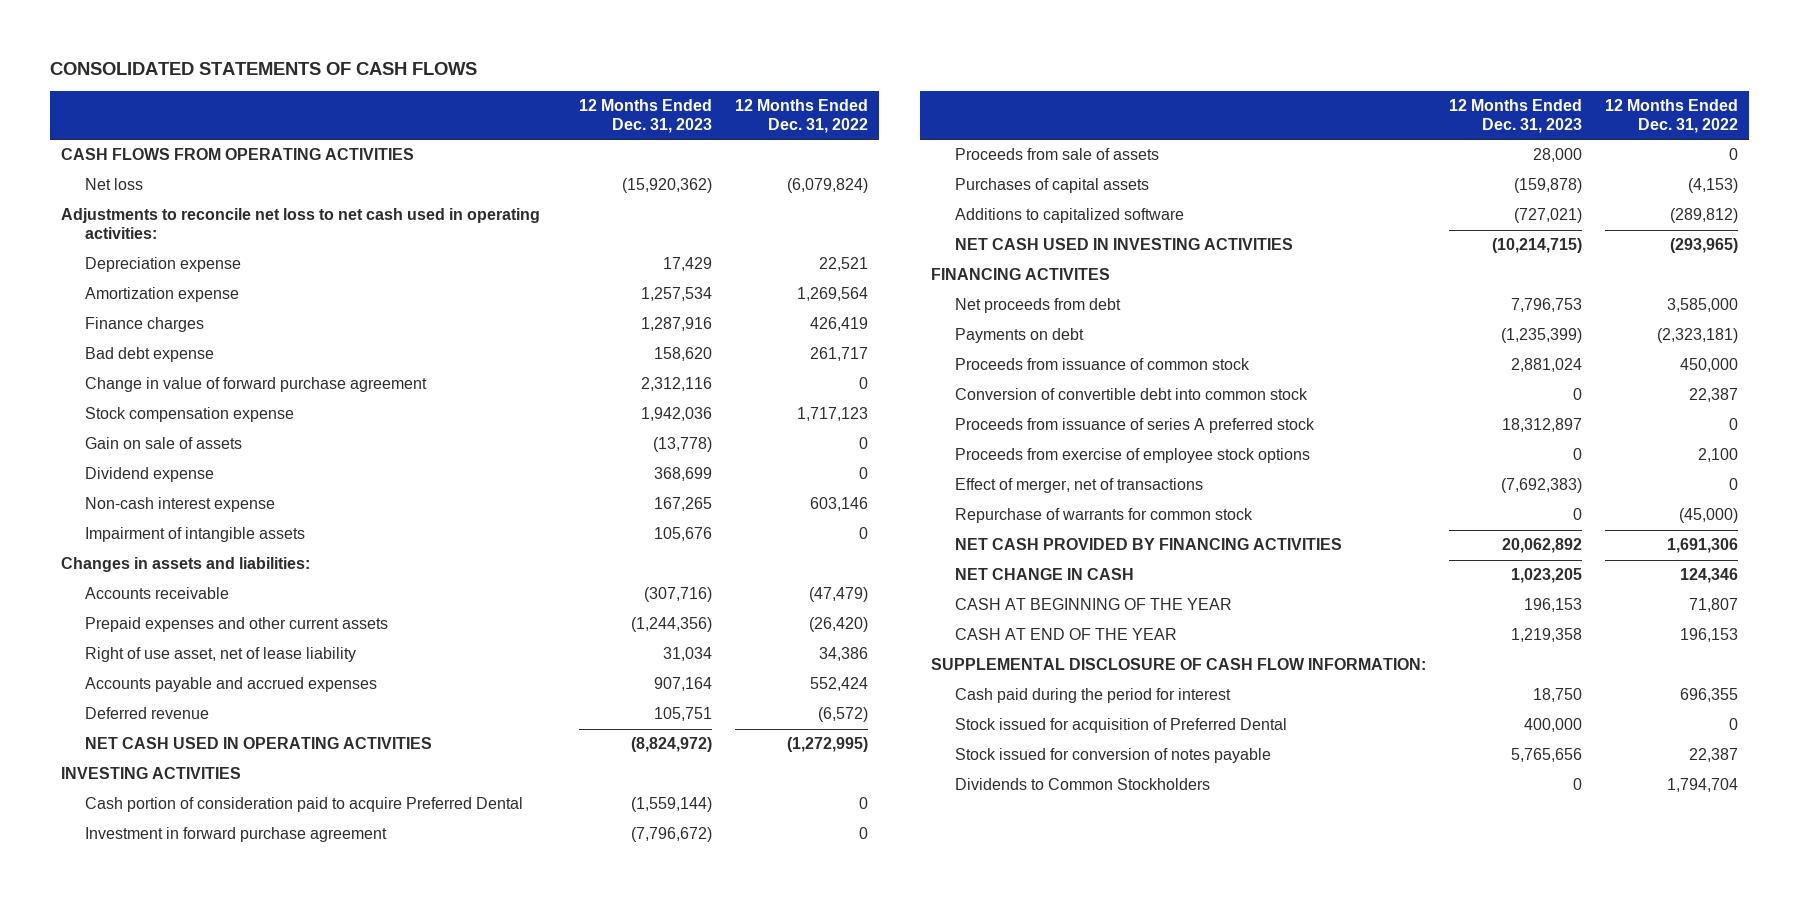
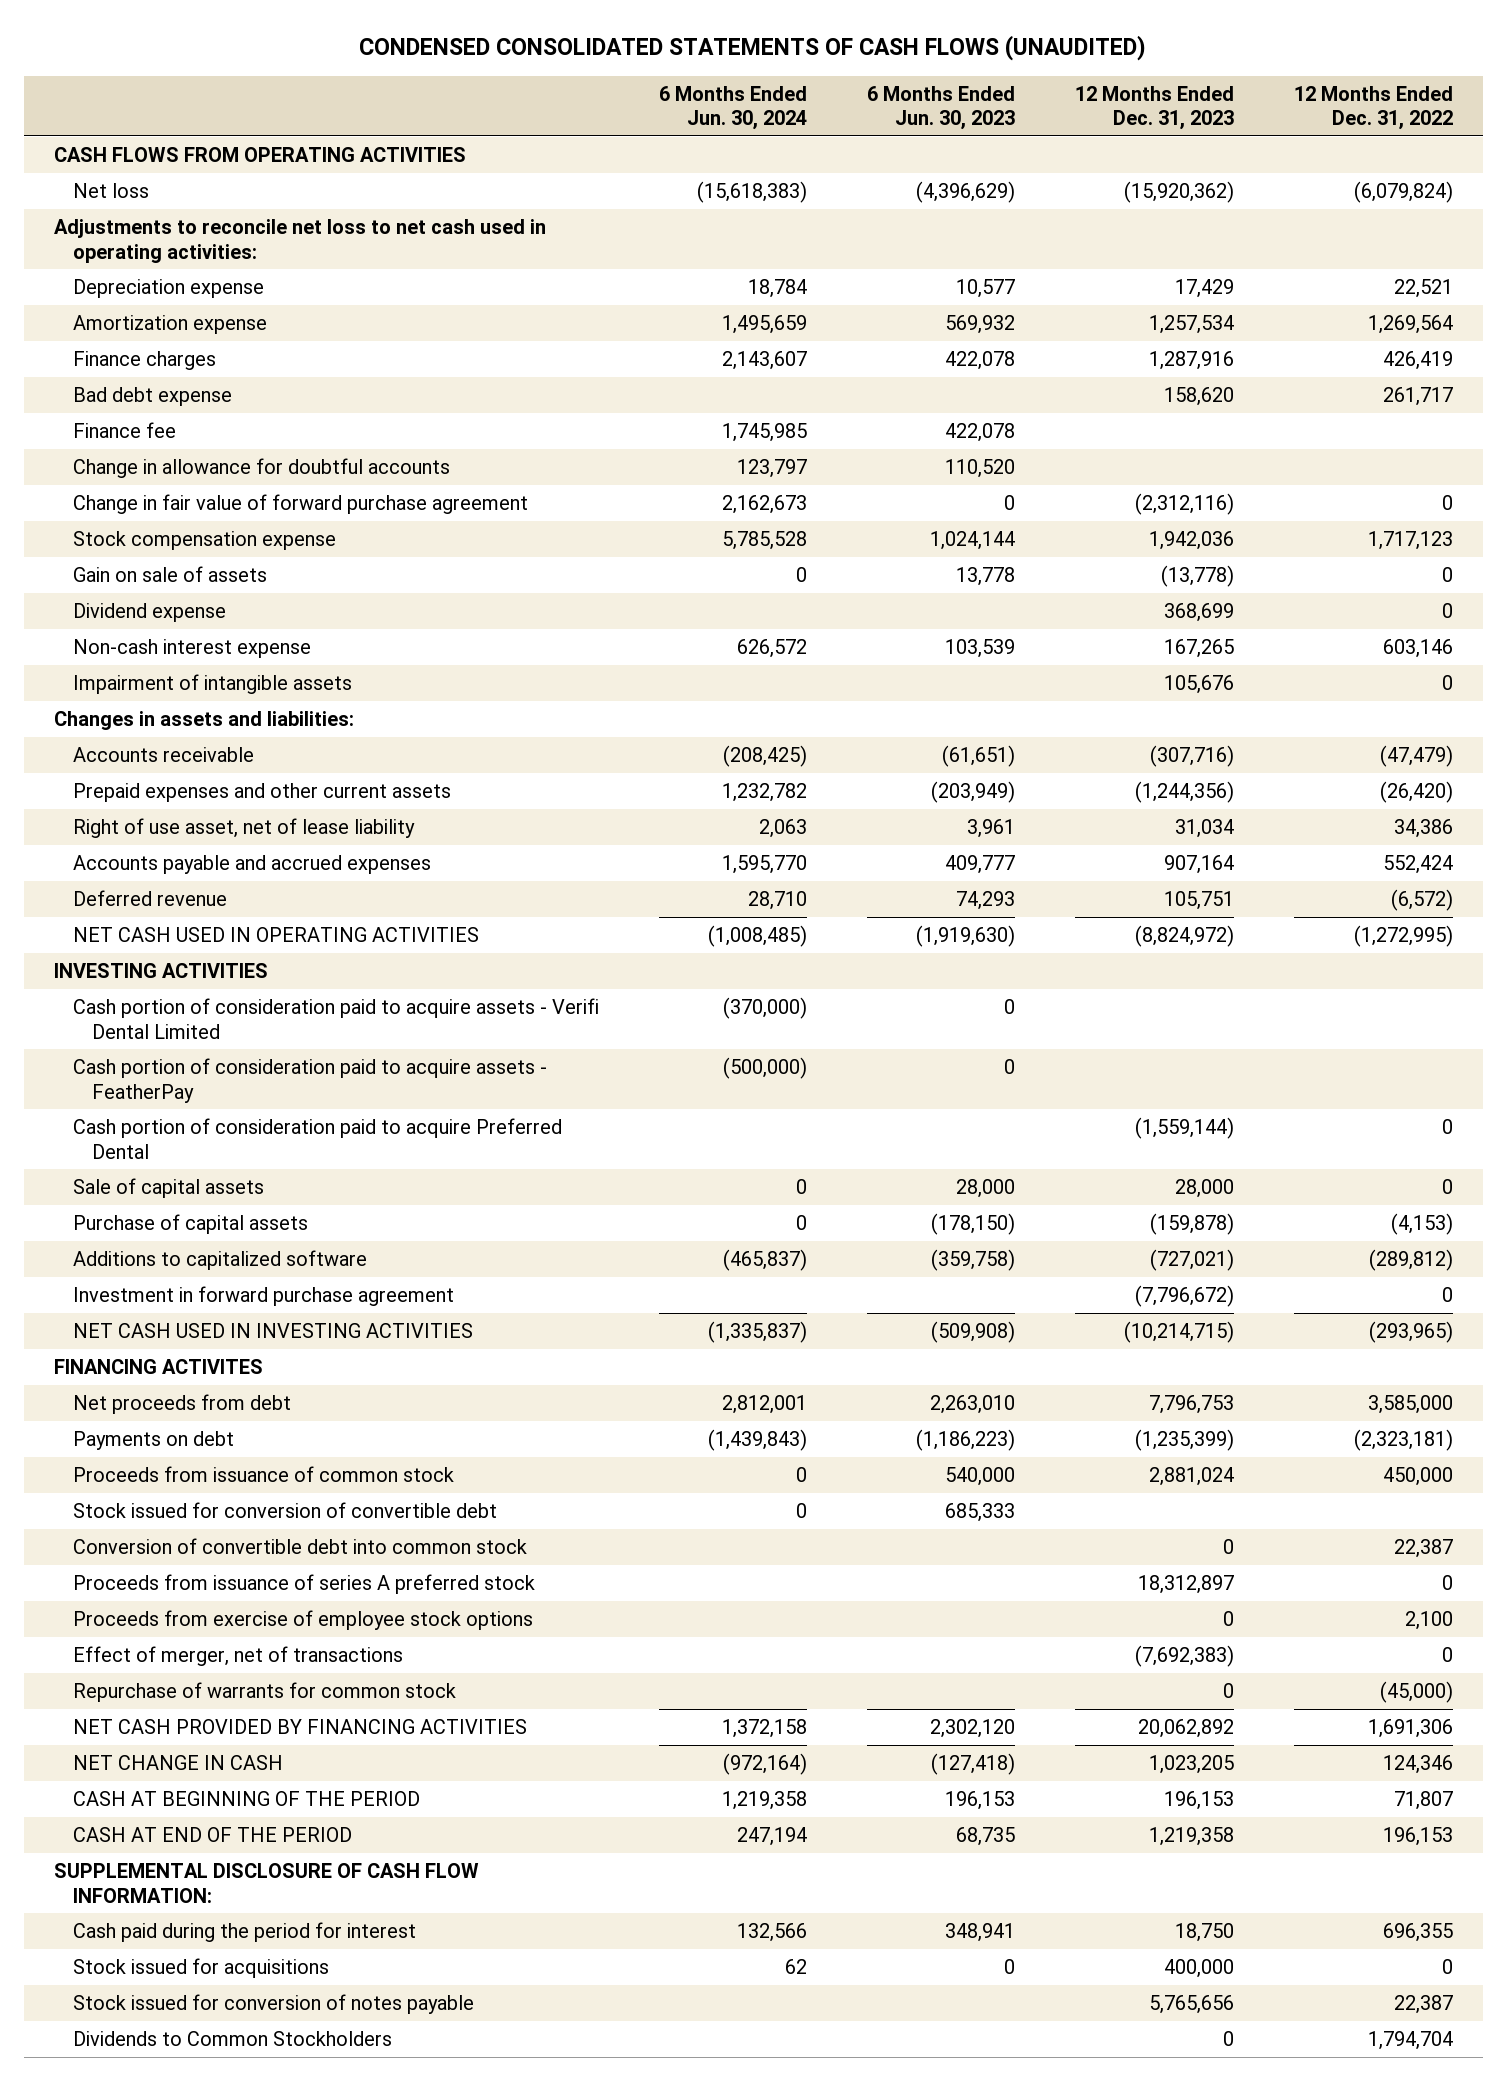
- CONSOLIDATED STATEMENTS OF CASH FLOWS
+ CONDENSED CONSOLIDATED STATEMENTS OF CASH FLOWS (UNAUDITED)
- | 12 Months Ended Dec. 31, 2023 | 12 Months Ended Dec. 31, 2022
+ | 6 Months Ended Jun. 30, 2024 | 6 Months Ended Jun. 30, 2023 | 12 Months Ended Dec. 31, 2023 | 12 Months Ended Dec. 31, 2022
- Change in value of forward purchase agreement | 2,312,116 | 0
+ Finance fee | 1,745,985 | 422,078 | |
+ Change in allowance for doubtful accounts | 123,797 | 110,520 | |
+ Change in fair value of forward purchase agreement | 2,162,673 | 0 | (2,312,116) | 0
+ Cash portion of consideration paid to acquire assets - Verifi Dental Limited | (370,000) | 0 | |
+ Cash portion of consideration paid to acquire assets - FeatherPay | (500,000) | 0 | |
- Proceeds from sale of assets | 28,000 | 0
- Purchases of capital assets | (159,878) | (4,153)
+ Sale of capital assets | 0 | 28,000 | 28,000 | 0
+ Purchase of capital assets | 0 | (178,150) | (159,878) | (4,153)
moved down: Investment in forward purchase agreement | | | (7,796,672) | 0
+ Stock issued for conversion of convertible debt | 0 | 685,333 | |
- CASH AT BEGINNING OF THE YEAR | 196,153 | 71,807
- CASH AT END OF THE YEAR | 1,219,358 | 196,153
+ CASH AT BEGINNING OF THE PERIOD | 1,219,358 | 196,153 | 196,153 | 71,807
+ CASH AT END OF THE PERIOD | 247,194 | 68,735 | 1,219,358 | 196,153
- Stock issued for acquisition of Preferred Dental | 400,000 | 0
+ Stock issued for acquisitions | 62 | 0 | 400,000 | 0

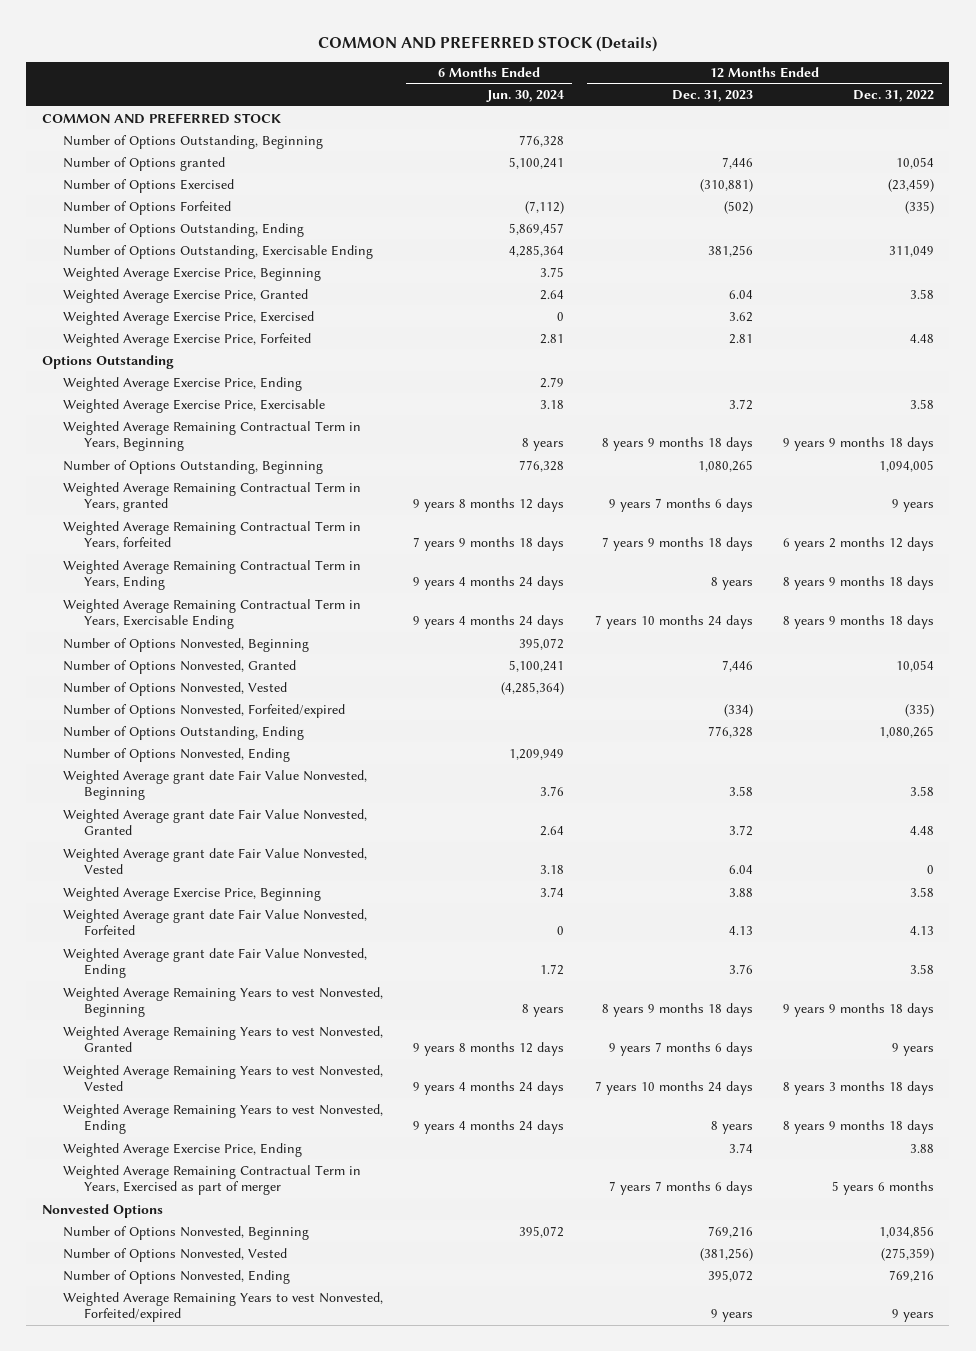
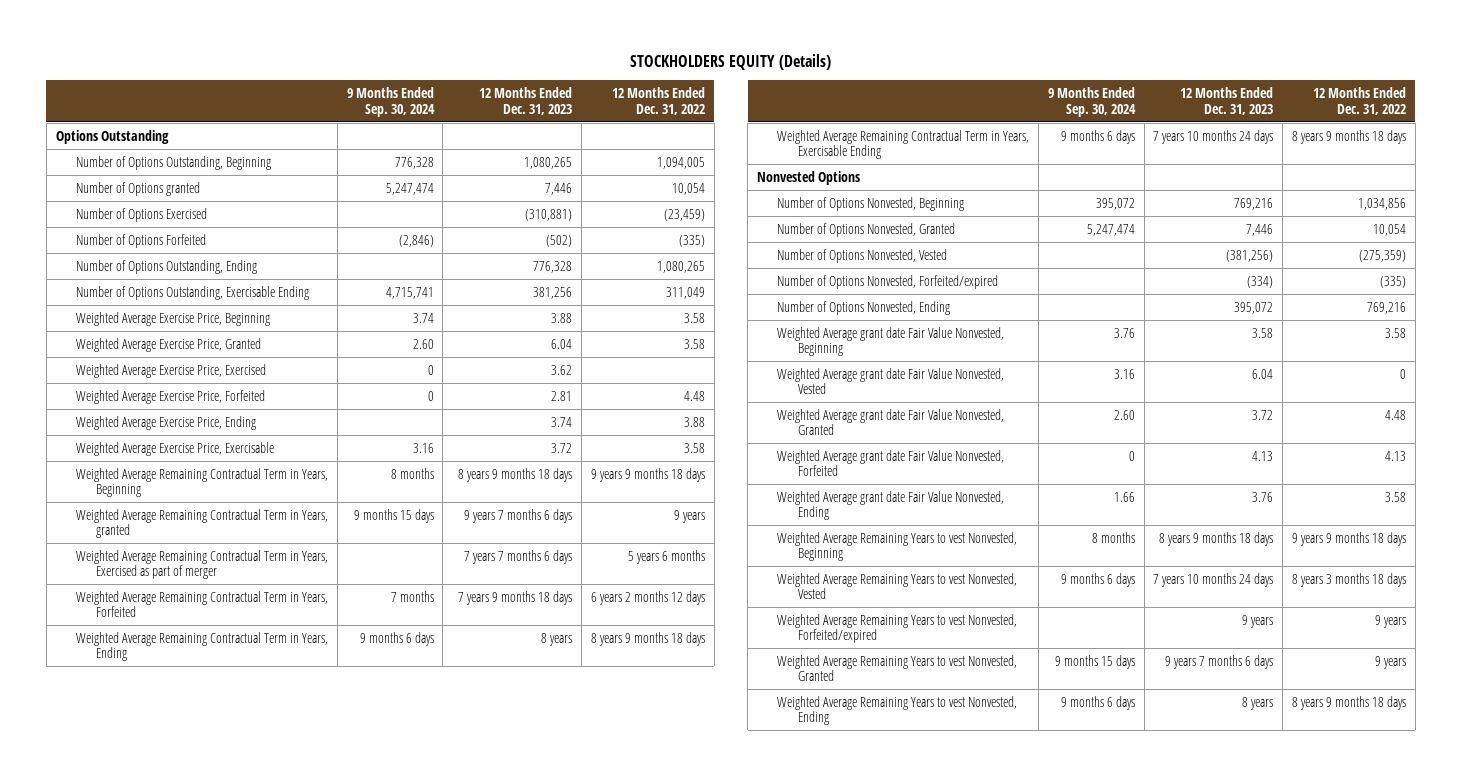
- COMMON AND PREFERRED STOCK (Details)
+ STOCKHOLDERS EQUITY (Details)
- | 6 Months Ended Jun. 30, 2024 | 12 Months Ended Dec. 31, 2023 | 12 Months Ended Dec. 31, 2022
+ | 9 Months Ended Sep. 30, 2024 | 12 Months Ended Dec. 31, 2023 | 12 Months Ended Dec. 31, 2022
- COMMON AND PREFERRED STOCK
- Number of Options Outstanding, Beginning | 776,328 | |
moved up: Options Outstanding
moved up: Number of Options Outstanding, Beginning | 776,328 | 1,080,265 | 1,094,005
- Number of Options Outstanding, Ending | 5,869,457 | |
moved up: Number of Options Outstanding, Ending | | 776,328 | 1,080,265
- Weighted Average Exercise Price, Beginning | 3.75 | |
moved up: Weighted Average Exercise Price, Beginning | 3.74 | 3.88 | 3.58
- Weighted Average Exercise Price, Ending | 2.79 | |
moved up: Weighted Average Exercise Price, Ending | | 3.74 | 3.88
- Weighted Average Remaining Contractual Term in Years, forfeited | 7 years 9 months 18 days | 7 years 9 months 18 days | 6 years 2 months 12 days
moved up: Weighted Average Remaining Contractual Term in Years, Exercised as part of merger | | 7 years 7 months 6 days | 5 years 6 months
+ Weighted Average Remaining Contractual Term in Years, Forfeited | 7 months | 7 years 9 months 18 days | 6 years 2 months 12 days
- Number of Options Nonvested, Beginning | 395,072 | |
moved up: Nonvested Options
moved up: Number of Options Nonvested, Beginning | 395,072 | 769,216 | 1,034,856
- Number of Options Nonvested, Vested | (4,285,364) | |
moved up: Number of Options Nonvested, Vested | | (381,256) | (275,359)
- Number of Options Nonvested, Ending | 1,209,949 | |
moved up: Number of Options Nonvested, Ending | | 395,072 | 769,216
moved down: Weighted Average grant date Fair Value Nonvested, Granted | 2.60 | 3.72 | 4.48
moved down: Weighted Average Remaining Years to vest Nonvested, Granted | 9 months 15 days | 9 years 7 months 6 days | 9 years
moved down: Weighted Average Remaining Years to vest Nonvested, Ending | 9 months 6 days | 8 years | 8 years 9 months 18 days

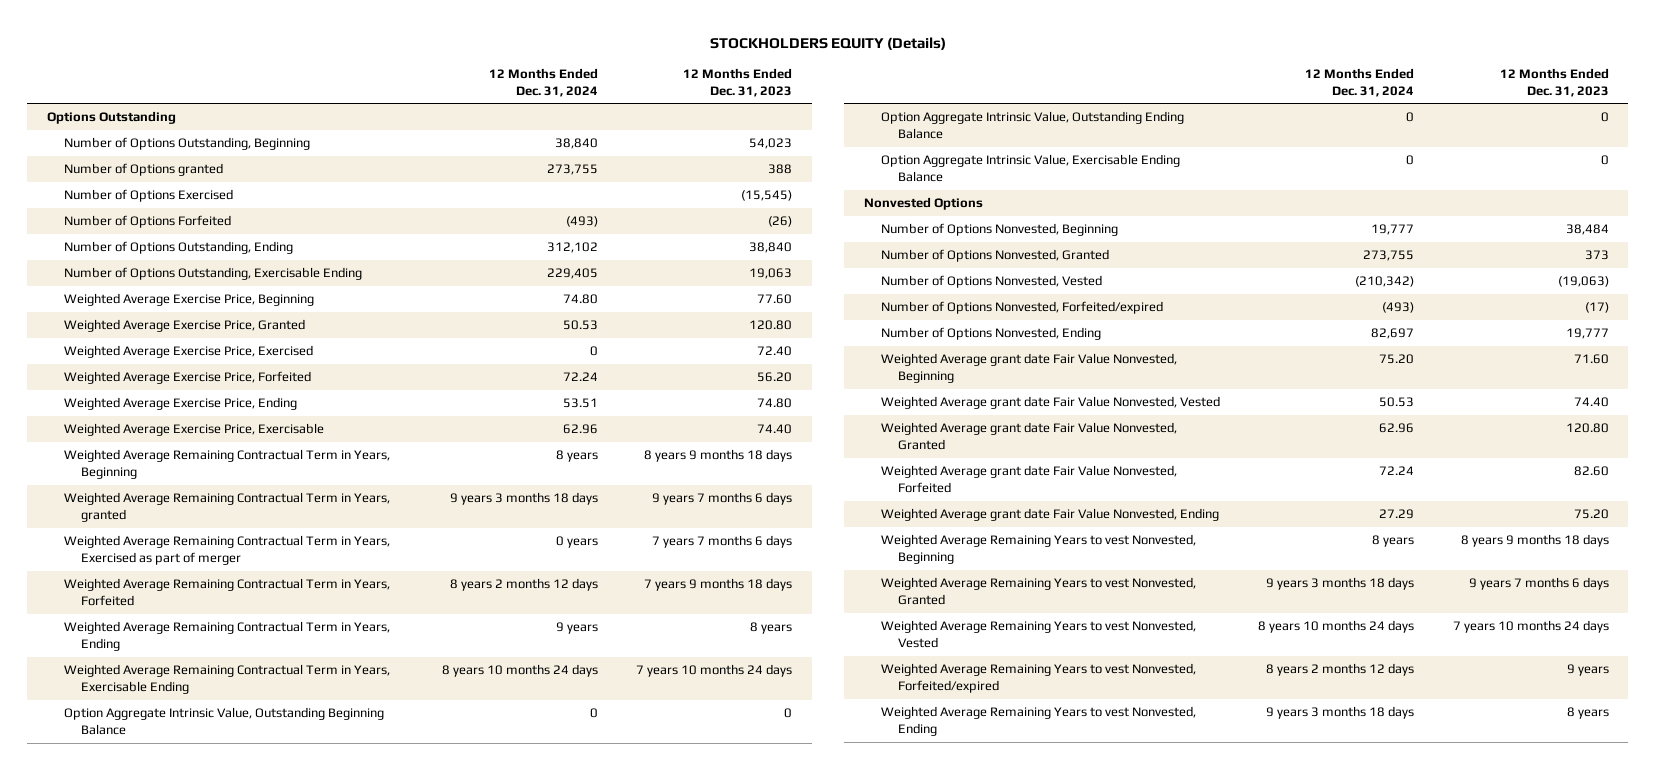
- | 9 Months Ended Sep. 30, 2024 | 12 Months Ended Dec. 31, 2023 | 12 Months Ended Dec. 31, 2022
+ | 12 Months Ended Dec. 31, 2024 | 12 Months Ended Dec. 31, 2023
- Number of Options Outstanding, Beginning | 776,328 | 1,080,265 | 1,094,005
- Number of Options granted | 5,247,474 | 7,446 | 10,054
- Number of Options Exercised | | (310,881) | (23,459)
- Number of Options Forfeited | (2,846) | (502) | (335)
- Number of Options Outstanding, Ending | | 776,328 | 1,080,265
- Number of Options Outstanding, Exercisable Ending | 4,715,741 | 381,256 | 311,049
- Weighted Average Exercise Price, Beginning | 3.74 | 3.88 | 3.58
- Weighted Average Exercise Price, Granted | 2.60 | 6.04 | 3.58
- Weighted Average Exercise Price, Exercised | 0 | 3.62 |
- Weighted Average Exercise Price, Forfeited | 0 | 2.81 | 4.48
- Weighted Average Exercise Price, Ending | | 3.74 | 3.88
- Weighted Average Exercise Price, Exercisable | 3.16 | 3.72 | 3.58
+ Number of Options Outstanding, Beginning | 38,840 | 54,023
+ Number of Options granted | 273,755 | 388
+ Number of Options Exercised | | (15,545)
+ Number of Options Forfeited | (493) | (26)
+ Number of Options Outstanding, Ending | 312,102 | 38,840
+ Number of Options Outstanding, Exercisable Ending | 229,405 | 19,063
+ Weighted Average Exercise Price, Beginning | 74.80 | 77.60
+ Weighted Average Exercise Price, Granted | 50.53 | 120.80
+ Weighted Average Exercise Price, Exercised | 0 | 72.40
+ Weighted Average Exercise Price, Forfeited | 72.24 | 56.20
+ Weighted Average Exercise Price, Ending | 53.51 | 74.80
+ Weighted Average Exercise Price, Exercisable | 62.96 | 74.40
+ Option Aggregate Intrinsic Value, Outstanding Beginning Balance | 0 | 0
+ Option Aggregate Intrinsic Value, Outstanding Ending Balance | 0 | 0
+ Option Aggregate Intrinsic Value, Exercisable Ending Balance | 0 | 0
- Number of Options Nonvested, Beginning | 395,072 | 769,216 | 1,034,856
- Number of Options Nonvested, Granted | 5,247,474 | 7,446 | 10,054
- Number of Options Nonvested, Vested | | (381,256) | (275,359)
- Number of Options Nonvested, Forfeited/expired | | (334) | (335)
- Number of Options Nonvested, Ending | | 395,072 | 769,216
- Weighted Average grant date Fair Value Nonvested, Beginning | 3.76 | 3.58 | 3.58
- Weighted Average grant date Fair Value Nonvested, Vested | 3.16 | 6.04 | 0
- Weighted Average grant date Fair Value Nonvested, Granted | 2.60 | 3.72 | 4.48
- Weighted Average grant date Fair Value Nonvested, Forfeited | 0 | 4.13 | 4.13
- Weighted Average grant date Fair Value Nonvested, Ending | 1.66 | 3.76 | 3.58
+ Number of Options Nonvested, Beginning | 19,777 | 38,484
+ Number of Options Nonvested, Granted | 273,755 | 373
+ Number of Options Nonvested, Vested | (210,342) | (19,063)
+ Number of Options Nonvested, Forfeited/expired | (493) | (17)
+ Number of Options Nonvested, Ending | 82,697 | 19,777
+ Weighted Average grant date Fair Value Nonvested, Beginning | 75.20 | 71.60
+ Weighted Average grant date Fair Value Nonvested, Vested | 50.53 | 74.40
+ Weighted Average grant date Fair Value Nonvested, Granted | 62.96 | 120.80
+ Weighted Average grant date Fair Value Nonvested, Forfeited | 72.24 | 82.60
+ Weighted Average grant date Fair Value Nonvested, Ending | 27.29 | 75.20
moved up: Weighted Average Remaining Years to vest Nonvested, Granted | 9 years 3 months 18 days | 9 years 7 months 6 days

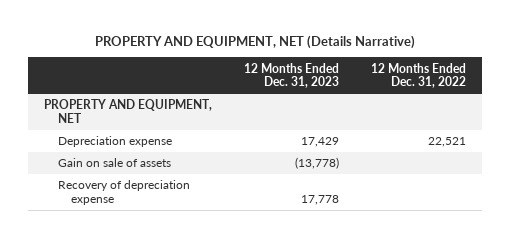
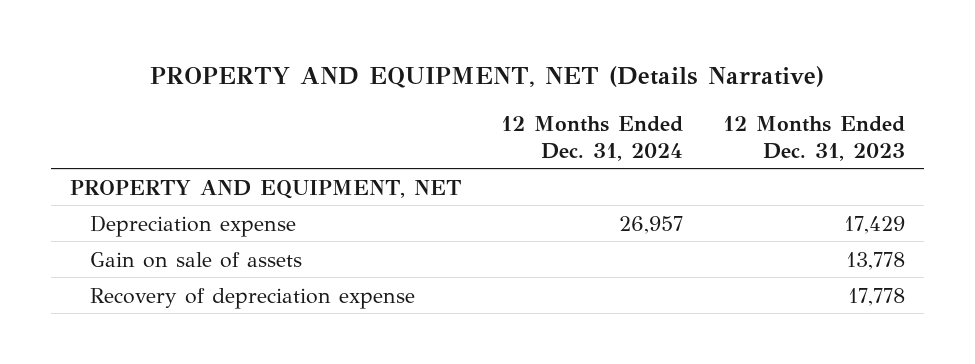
- | 12 Months Ended Dec. 31, 2023 | 12 Months Ended Dec. 31, 2022
+ | 12 Months Ended Dec. 31, 2024 | 12 Months Ended Dec. 31, 2023
- Gain on sale of assets | (13,778) |
+ Gain on sale of assets | | 13,778

